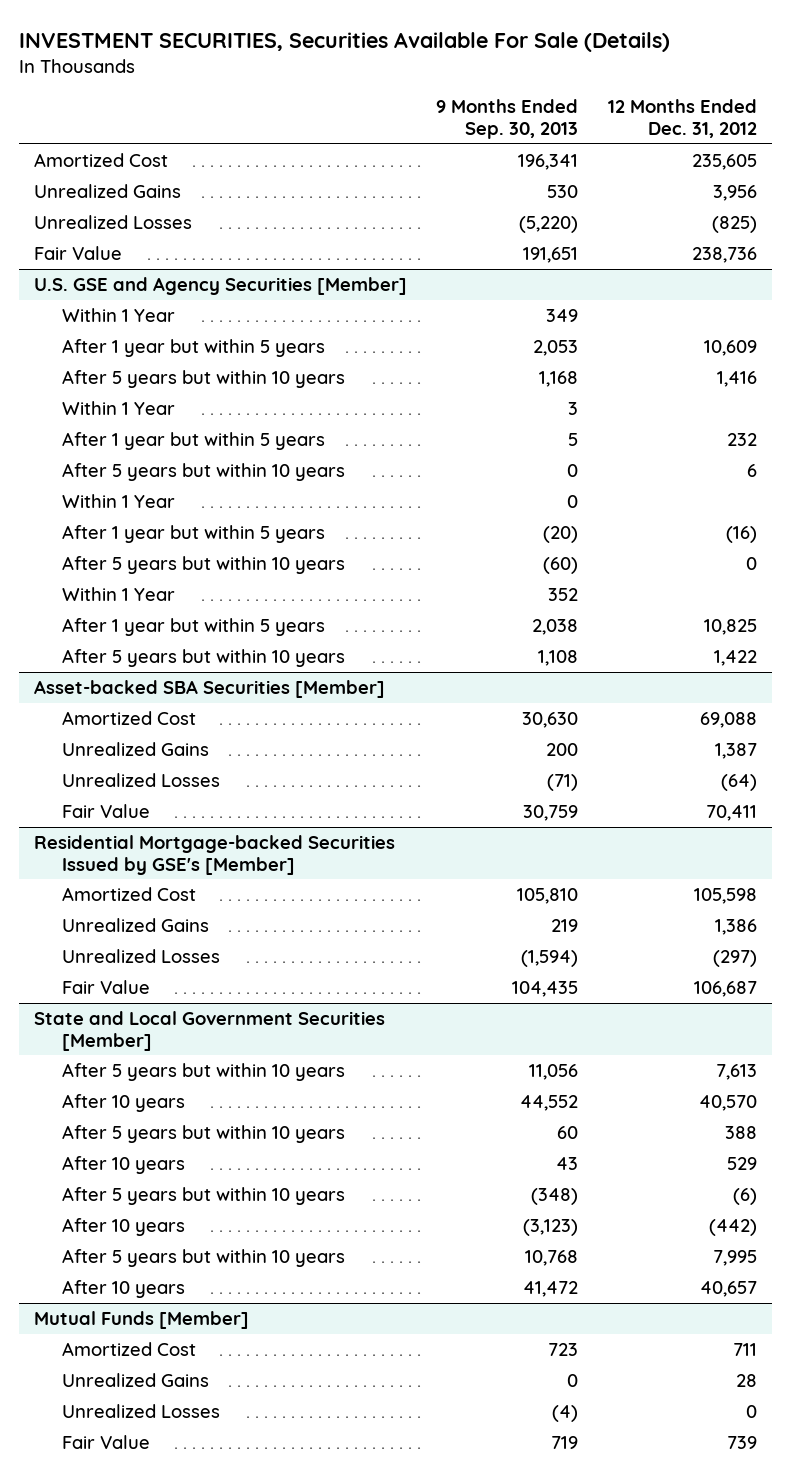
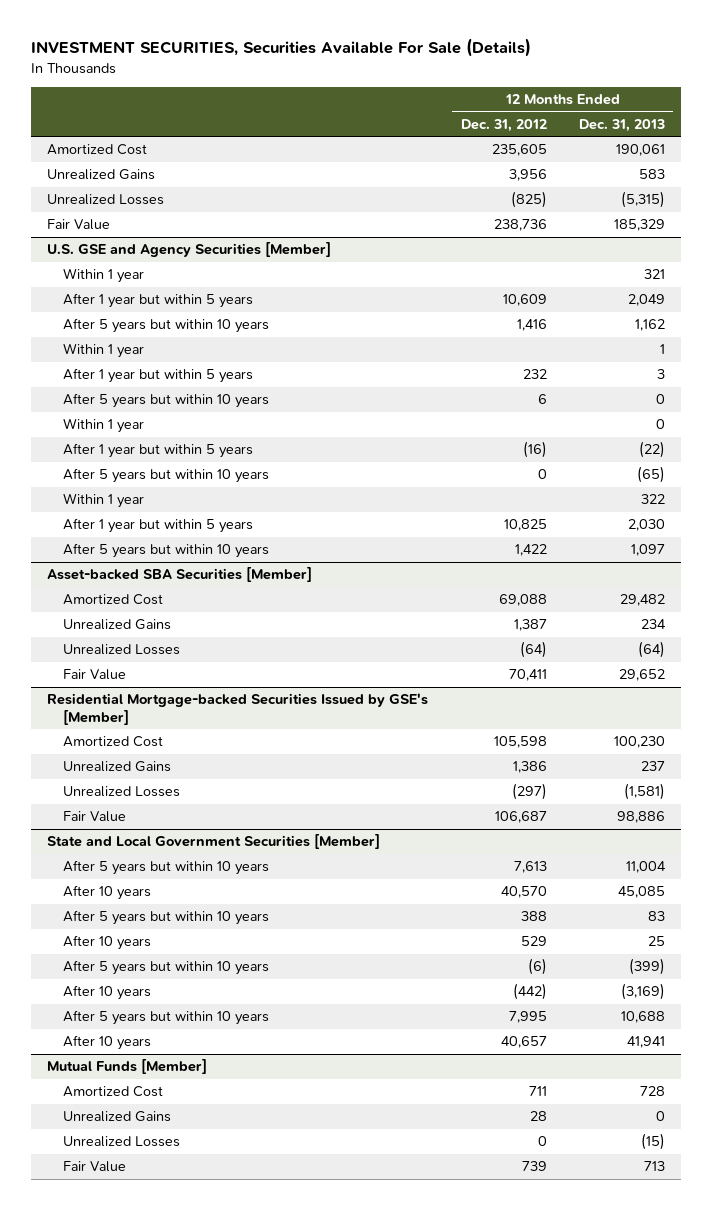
- | 9 Months Ended Sep. 30, 2013 | 12 Months Ended Dec. 31, 2012
+ | 12 Months Ended Dec. 31, 2012 | 12 Months Ended Dec. 31, 2013
@ U.S. GSE and Agency Securities [Member]
- Within 1 Year | 349 |
+ Within 1 year | | 321
- Within 1 Year | 3 |
+ Within 1 year | | 1
- Within 1 Year | 0 |
+ Within 1 year | | 0
- Within 1 Year | 352 |
+ Within 1 year | | 322

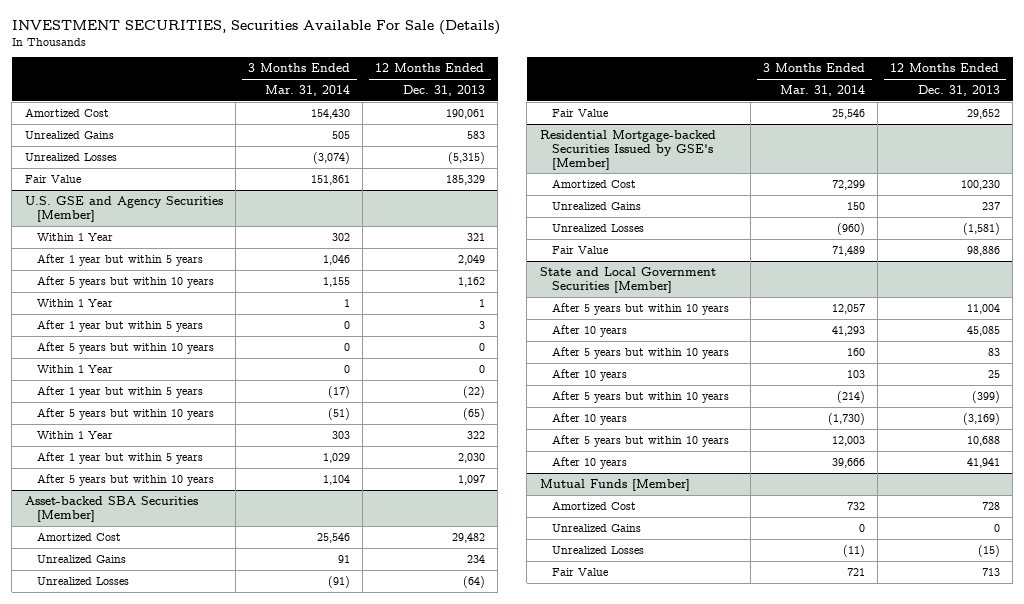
- | 12 Months Ended Dec. 31, 2012 | 12 Months Ended Dec. 31, 2013
+ | 3 Months Ended Mar. 31, 2014 | 12 Months Ended Dec. 31, 2013
@ U.S. GSE and Agency Securities [Member]
- Within 1 year | | 321
+ Within 1 Year | 302 | 321
- Within 1 year | | 1
+ Within 1 Year | 1 | 1
- Within 1 year | | 0
+ Within 1 Year | 0 | 0
- Within 1 year | | 322
+ Within 1 Year | 303 | 322

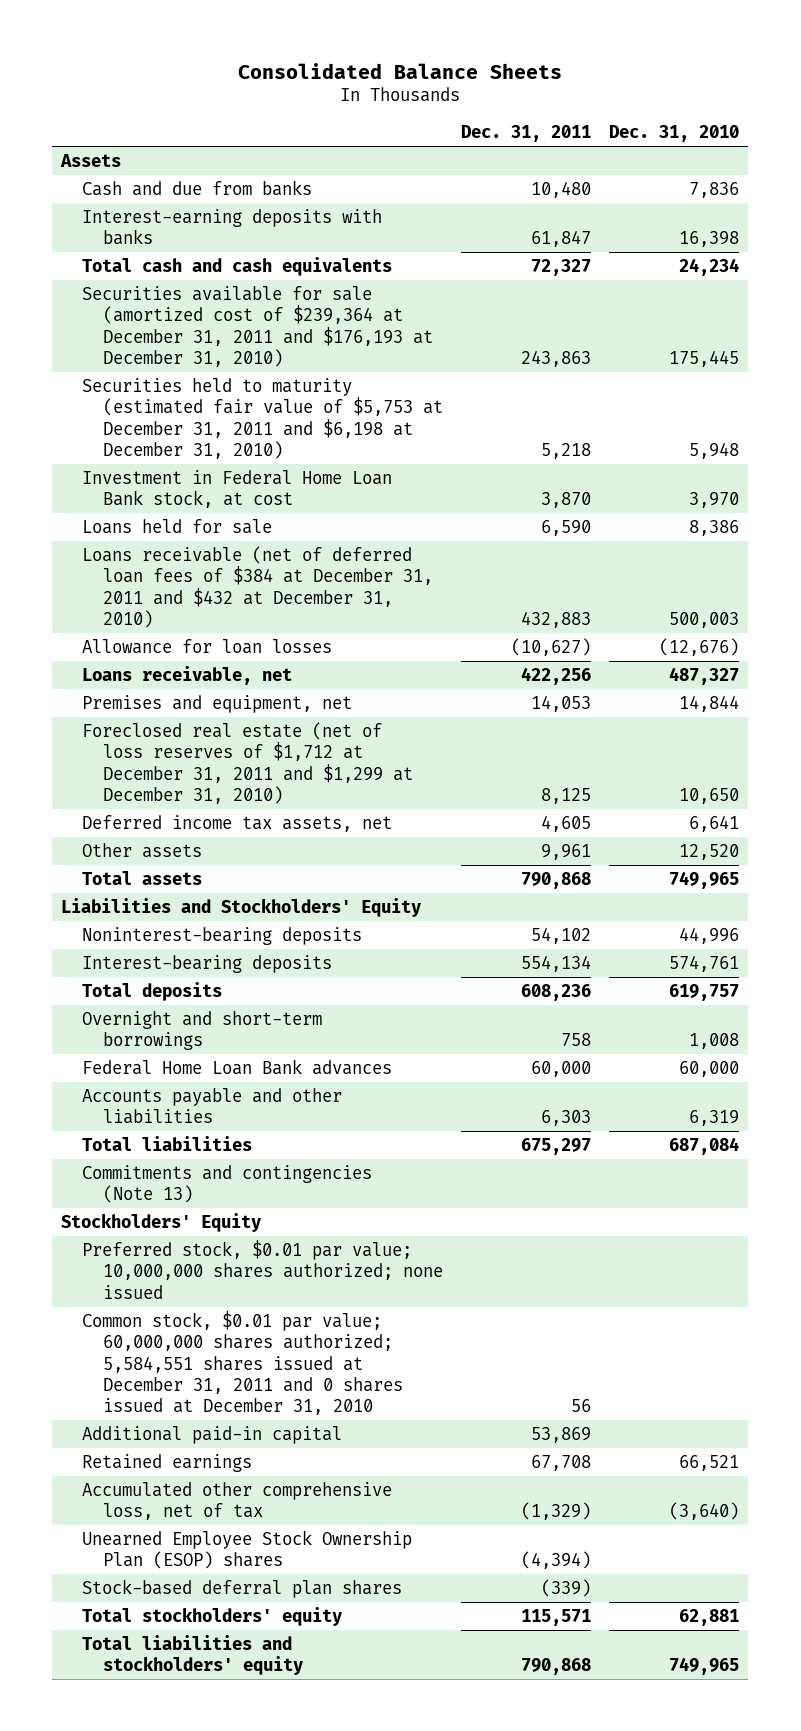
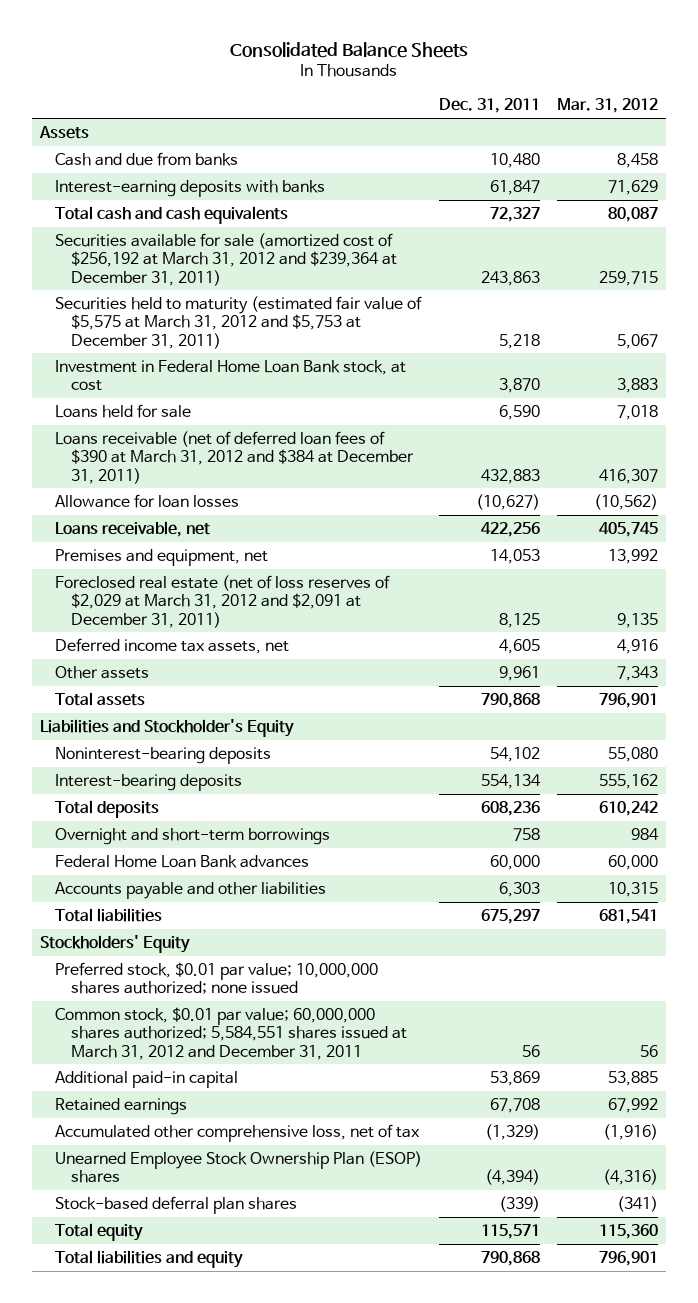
- | Dec. 31, 2011 | Dec. 31, 2010
+ | Dec. 31, 2011 | Mar. 31, 2012
- Securities available for sale (amortized cost of $239,364 at December 31, 2011 and $176,193 at December 31, 2010) | 243,863 | 175,445
- Securities held to maturity (estimated fair value of $5,753 at December 31, 2011 and $6,198 at December 31, 2010) | 5,218 | 5,948
+ Securities available for sale (amortized cost of $256,192 at March 31, 2012 and $239,364 at December 31, 2011) | 243,863 | 259,715
+ Securities held to maturity (estimated fair value of $5,575 at March 31, 2012 and $5,753 at December 31, 2011) | 5,218 | 5,067
- Loans receivable (net of deferred loan fees of $384 at December 31, 2011 and $432 at December 31, 2010) | 432,883 | 500,003
+ Loans receivable (net of deferred loan fees of $390 at March 31, 2012 and $384 at December 31, 2011) | 432,883 | 416,307
- Foreclosed real estate (net of loss reserves of $1,712 at December 31, 2011 and $1,299 at December 31, 2010) | 8,125 | 10,650
+ Foreclosed real estate (net of loss reserves of $2,029 at March 31, 2012 and $2,091 at December 31, 2011) | 8,125 | 9,135
- Liabilities and Stockholders' Equity
+ Liabilities and Stockholder's Equity
- Commitments and contingencies (Note 13)
- Common stock, $0.01 par value; 60,000,000 shares authorized; 5,584,551 shares issued at December 31, 2011 and 0 shares issued at December 31, 2010 | 56 |
+ Common stock, $0.01 par value; 60,000,000 shares authorized; 5,584,551 shares issued at March 31, 2012 and December 31, 2011 | 56 | 56
- Total stockholders' equity | 115,571 | 62,881
- Total liabilities and stockholders' equity | 790,868 | 749,965
+ Total equity | 115,571 | 115,360
+ Total liabilities and equity | 790,868 | 796,901

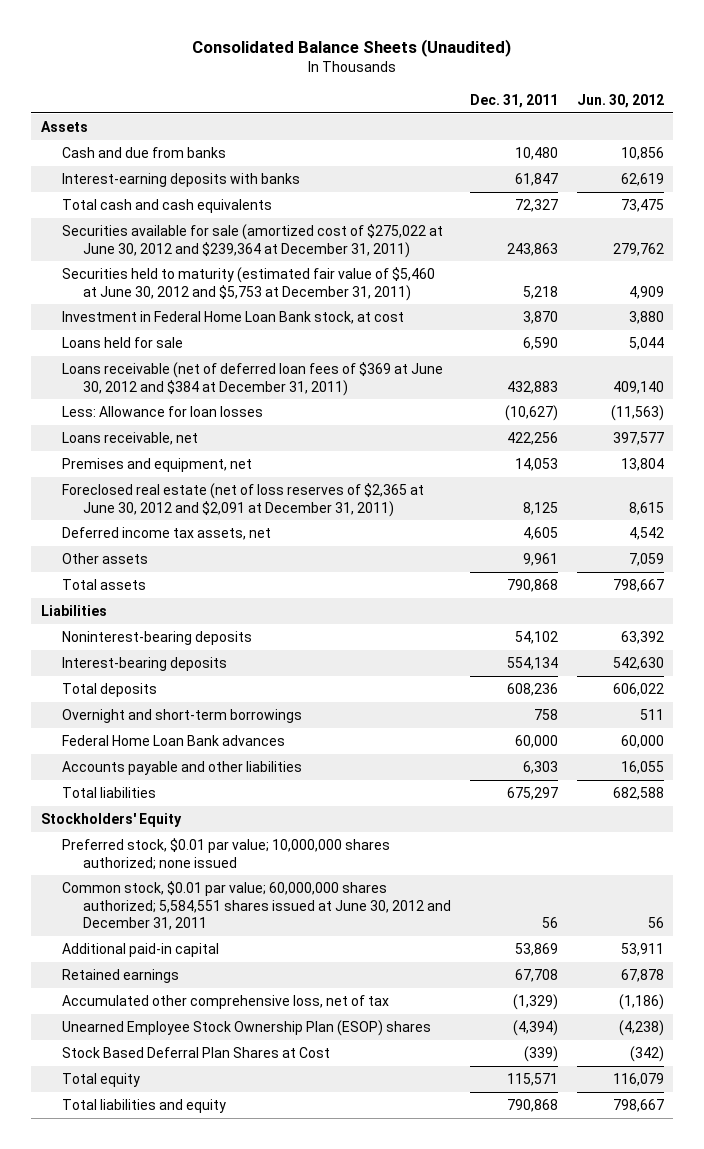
- Consolidated Balance Sheets
+ Consolidated Balance Sheets (Unaudited)
- | Dec. 31, 2011 | Mar. 31, 2012
+ | Dec. 31, 2011 | Jun. 30, 2012
- Securities available for sale (amortized cost of $256,192 at March 31, 2012 and $239,364 at December 31, 2011) | 243,863 | 259,715
- Securities held to maturity (estimated fair value of $5,575 at March 31, 2012 and $5,753 at December 31, 2011) | 5,218 | 5,067
+ Securities available for sale (amortized cost of $275,022 at June 30, 2012 and $239,364 at December 31, 2011) | 243,863 | 279,762
+ Securities held to maturity (estimated fair value of $5,460 at June 30, 2012 and $5,753 at December 31, 2011) | 5,218 | 4,909
- Loans receivable (net of deferred loan fees of $390 at March 31, 2012 and $384 at December 31, 2011) | 432,883 | 416,307
- Allowance for loan losses | (10,627) | (10,562)
+ Loans receivable (net of deferred loan fees of $369 at June 30, 2012 and $384 at December 31, 2011) | 432,883 | 409,140
+ Less: Allowance for loan losses | (10,627) | (11,563)
- Foreclosed real estate (net of loss reserves of $2,029 at March 31, 2012 and $2,091 at December 31, 2011) | 8,125 | 9,135
+ Foreclosed real estate (net of loss reserves of $2,365 at June 30, 2012 and $2,091 at December 31, 2011) | 8,125 | 8,615
- Liabilities and Stockholder's Equity
+ Liabilities
- Common stock, $0.01 par value; 60,000,000 shares authorized; 5,584,551 shares issued at March 31, 2012 and December 31, 2011 | 56 | 56
+ Common stock, $0.01 par value; 60,000,000 shares authorized; 5,584,551 shares issued at June 30, 2012 and December 31, 2011 | 56 | 56
- Stock-based deferral plan shares | (339) | (341)
+ Stock Based Deferral Plan Shares at Cost | (339) | (342)

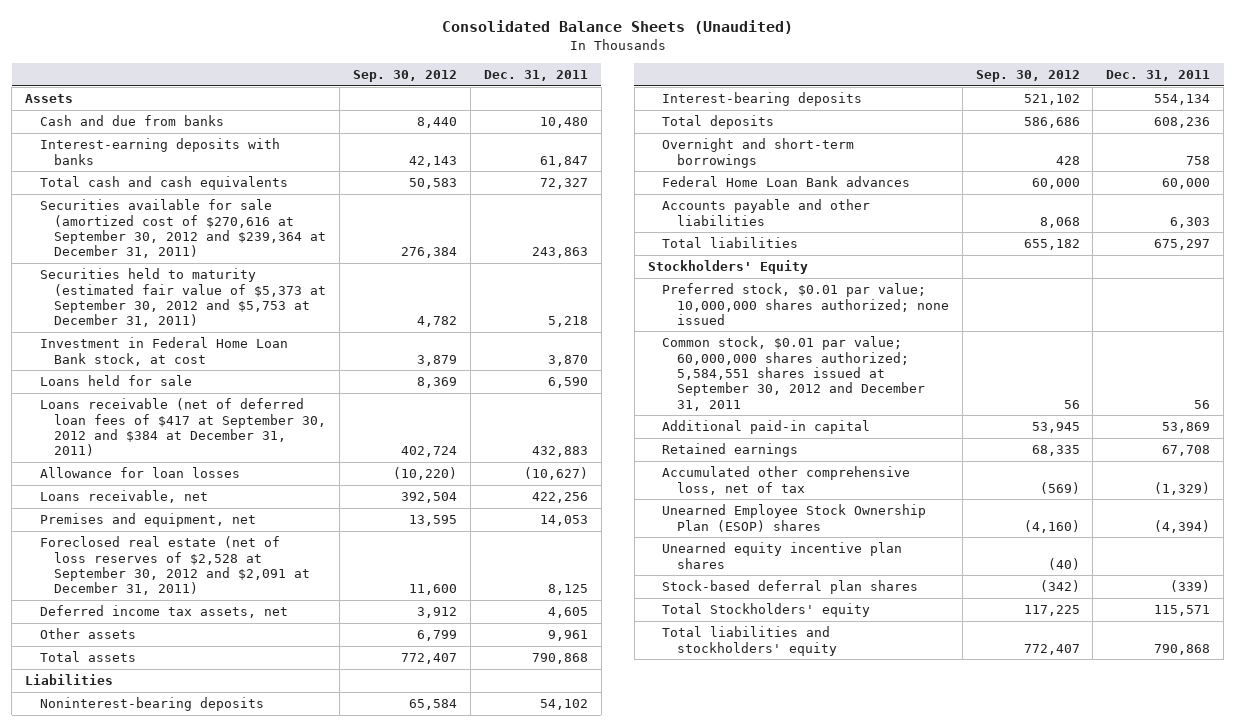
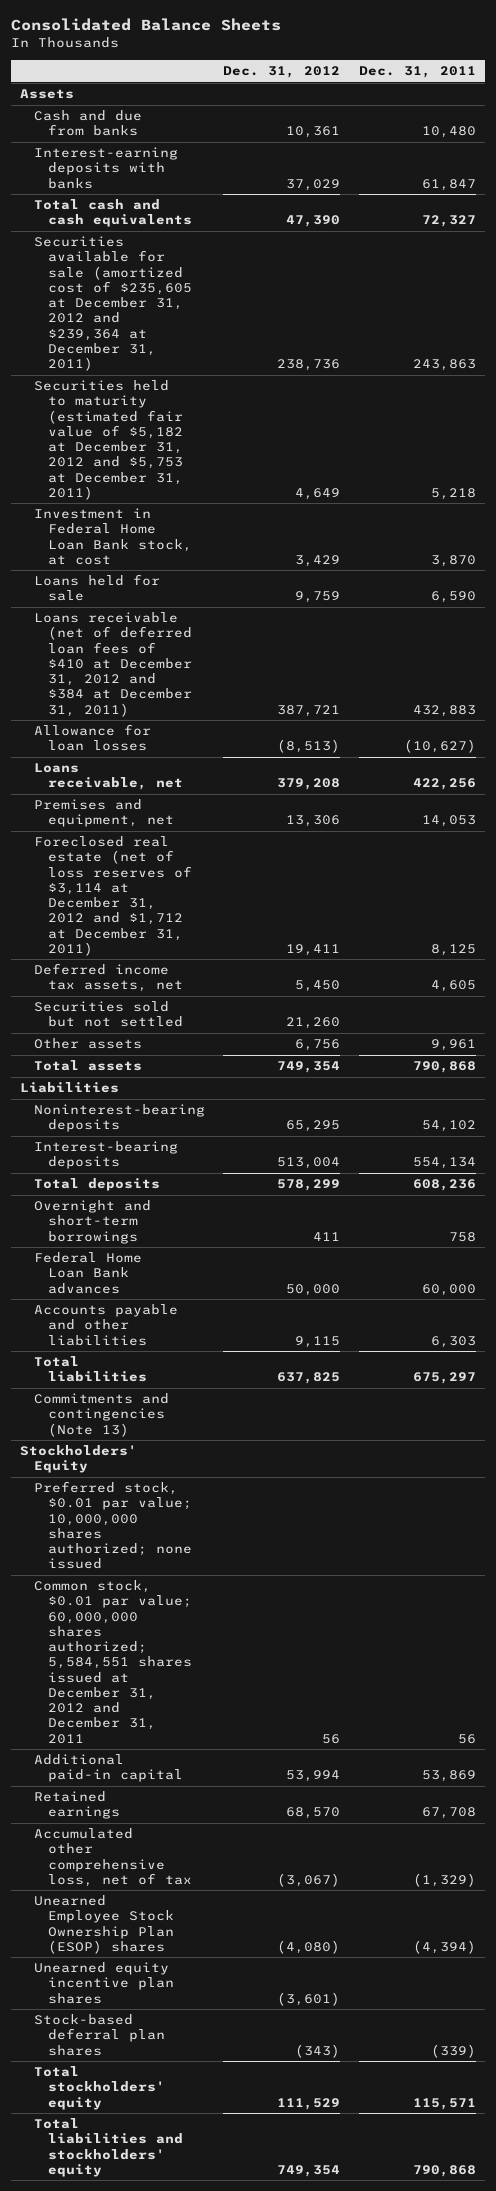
- Consolidated Balance Sheets (Unaudited)
+ Consolidated Balance Sheets
- | Sep. 30, 2012 | Dec. 31, 2011
+ | Dec. 31, 2012 | Dec. 31, 2011
- Securities available for sale (amortized cost of $270,616 at September 30, 2012 and $239,364 at December 31, 2011) | 276,384 | 243,863
- Securities held to maturity (estimated fair value of $5,373 at September 30, 2012 and $5,753 at December 31, 2011) | 4,782 | 5,218
+ Securities available for sale (amortized cost of $235,605 at December 31, 2012 and $239,364 at December 31, 2011) | 238,736 | 243,863
+ Securities held to maturity (estimated fair value of $5,182 at December 31, 2012 and $5,753 at December 31, 2011) | 4,649 | 5,218
- Loans receivable (net of deferred loan fees of $417 at September 30, 2012 and $384 at December 31, 2011) | 402,724 | 432,883
+ Loans receivable (net of deferred loan fees of $410 at December 31, 2012 and $384 at December 31, 2011) | 387,721 | 432,883
- Foreclosed real estate (net of loss reserves of $2,528 at September 30, 2012 and $2,091 at December 31, 2011) | 11,600 | 8,125
+ Foreclosed real estate (net of loss reserves of $3,114 at December 31, 2012 and $1,712 at December 31, 2011) | 19,411 | 8,125
+ Securities sold but not settled | 21,260 |
+ Commitments and contingencies (Note 13)
- Common stock, $0.01 par value; 60,000,000 shares authorized; 5,584,551 shares issued at September 30, 2012 and December 31, 2011 | 56 | 56
+ Common stock, $0.01 par value; 60,000,000 shares authorized; 5,584,551 shares issued at December 31, 2012 and December 31, 2011 | 56 | 56
- Total Stockholders' equity | 117,225 | 115,571
+ Total stockholders' equity | 111,529 | 115,571

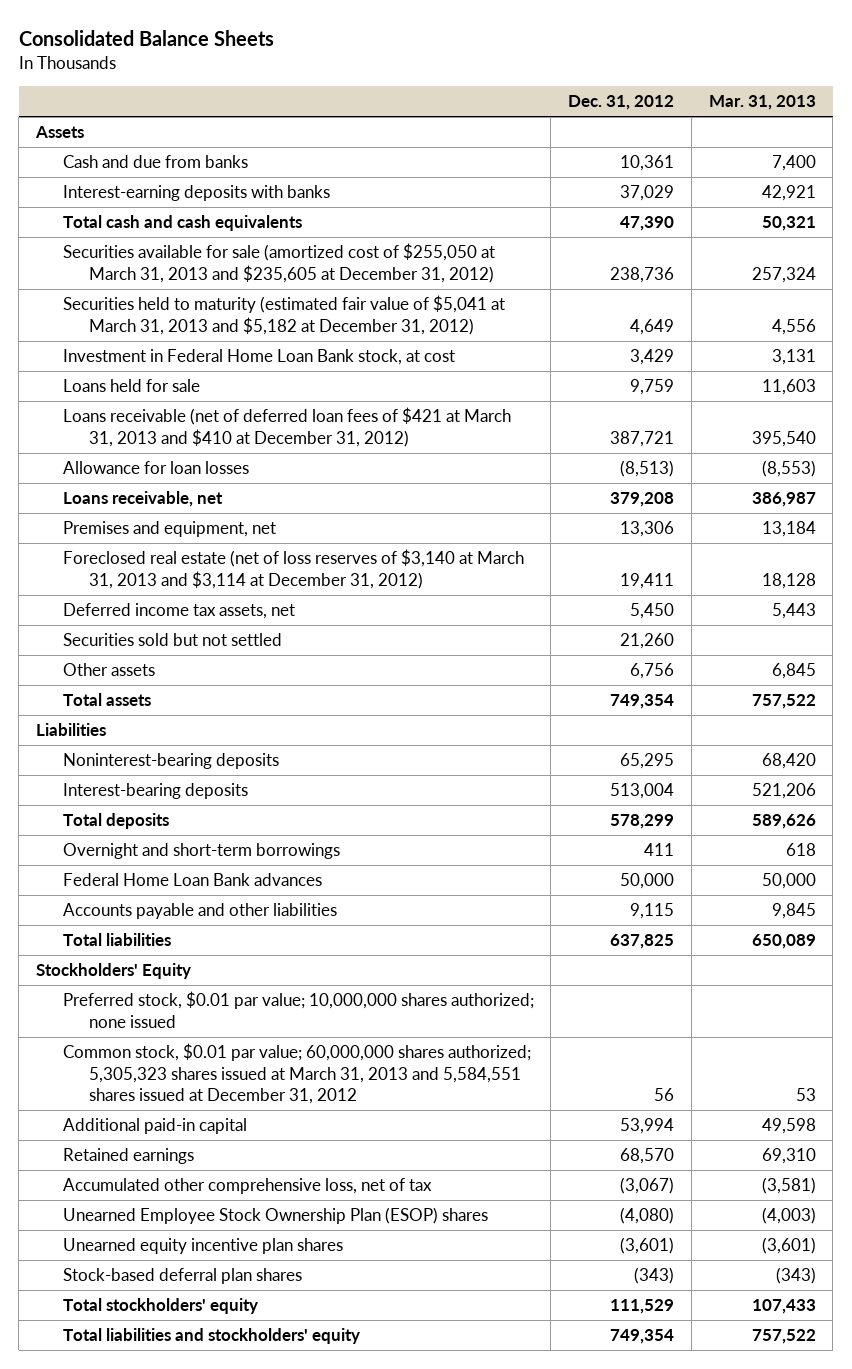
- | Dec. 31, 2012 | Dec. 31, 2011
+ | Dec. 31, 2012 | Mar. 31, 2013
- Securities available for sale (amortized cost of $235,605 at December 31, 2012 and $239,364 at December 31, 2011) | 238,736 | 243,863
- Securities held to maturity (estimated fair value of $5,182 at December 31, 2012 and $5,753 at December 31, 2011) | 4,649 | 5,218
+ Securities available for sale (amortized cost of $255,050 at March 31, 2013 and $235,605 at December 31, 2012) | 238,736 | 257,324
+ Securities held to maturity (estimated fair value of $5,041 at March 31, 2013 and $5,182 at December 31, 2012) | 4,649 | 4,556
- Loans receivable (net of deferred loan fees of $410 at December 31, 2012 and $384 at December 31, 2011) | 387,721 | 432,883
+ Loans receivable (net of deferred loan fees of $421 at March 31, 2013 and $410 at December 31, 2012) | 387,721 | 395,540
- Foreclosed real estate (net of loss reserves of $3,114 at December 31, 2012 and $1,712 at December 31, 2011) | 19,411 | 8,125
+ Foreclosed real estate (net of loss reserves of $3,140 at March 31, 2013 and $3,114 at December 31, 2012) | 19,411 | 18,128
- Commitments and contingencies (Note 13)
- Common stock, $0.01 par value; 60,000,000 shares authorized; 5,584,551 shares issued at December 31, 2012 and December 31, 2011 | 56 | 56
+ Common stock, $0.01 par value; 60,000,000 shares authorized; 5,305,323 shares issued at March 31, 2013 and 5,584,551 shares issued at December 31, 2012 | 56 | 53

